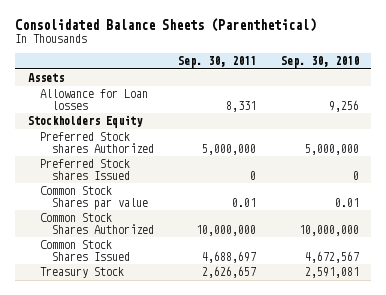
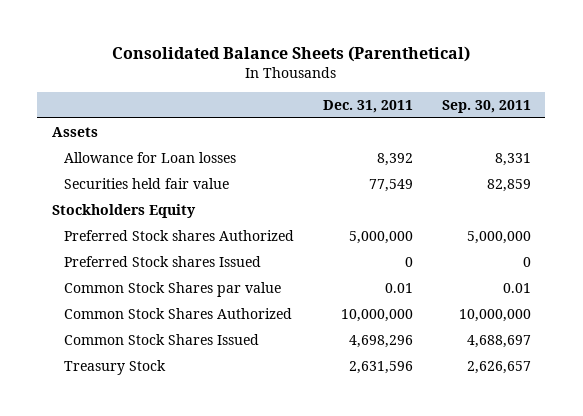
- | Sep. 30, 2011 | Sep. 30, 2010
+ | Dec. 31, 2011 | Sep. 30, 2011
+ Securities held fair value | 77,549 | 82,859

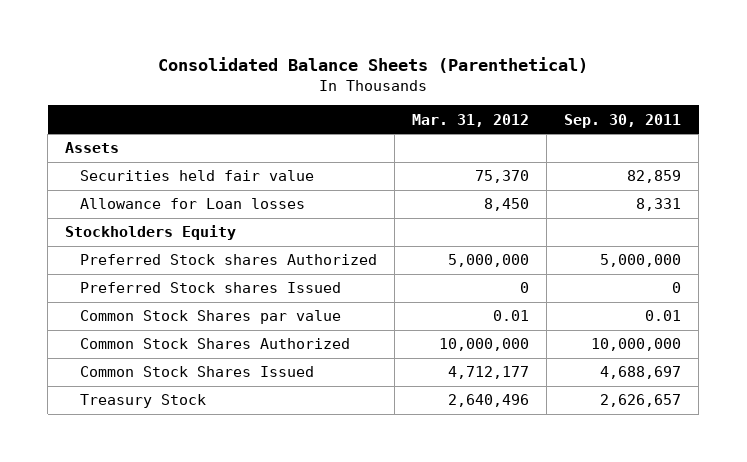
- | Dec. 31, 2011 | Sep. 30, 2011
+ | Mar. 31, 2012 | Sep. 30, 2011
moved down: Allowance for Loan losses | 8,450 | 8,331

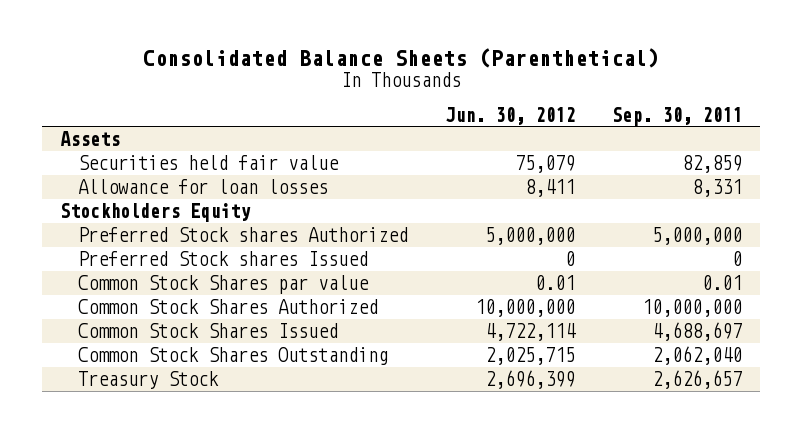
- | Mar. 31, 2012 | Sep. 30, 2011
+ | Jun. 30, 2012 | Sep. 30, 2011
- Allowance for Loan losses | 8,450 | 8,331
+ Allowance for loan losses | 8,411 | 8,331
+ Common Stock Shares Outstanding | 2,025,715 | 2,062,040

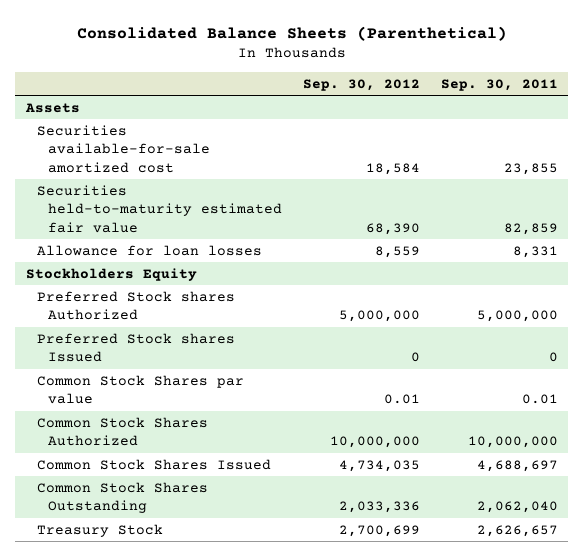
- | Jun. 30, 2012 | Sep. 30, 2011
+ | Sep. 30, 2012 | Sep. 30, 2011
- Securities held fair value | 75,079 | 82,859
+ Securities available-for-sale amortized cost | 18,584 | 23,855
+ Securities held-to-maturity estimated fair value | 68,390 | 82,859

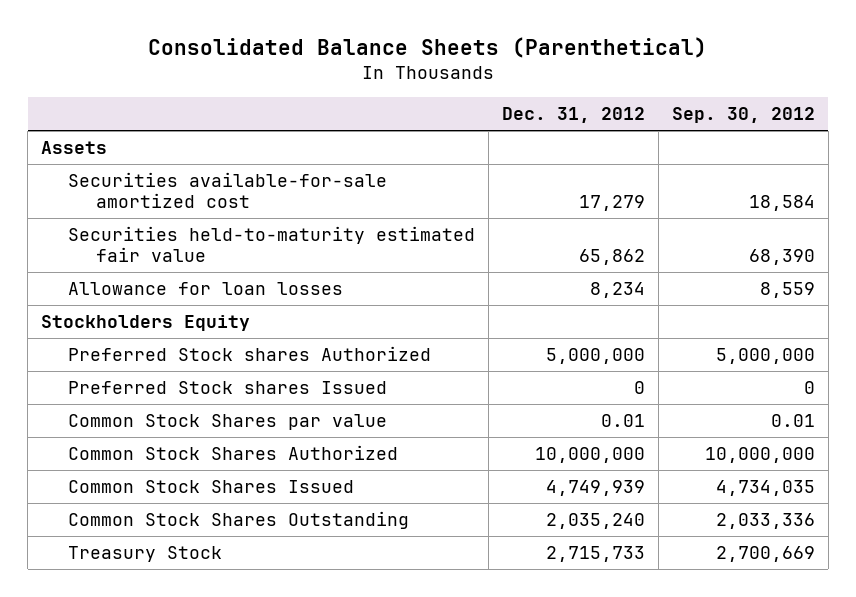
- | Sep. 30, 2012 | Sep. 30, 2011
+ | Dec. 31, 2012 | Sep. 30, 2012
- Treasury Stock | 2,700,699 | 2,626,657
+ Treasury Stock | 2,715,733 | 2,700,669

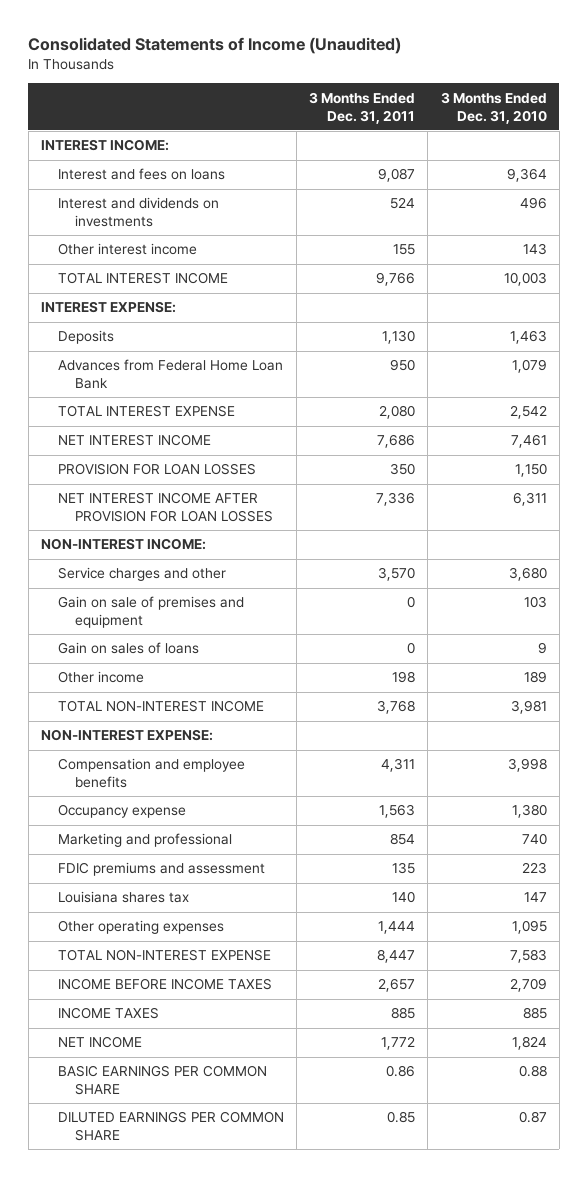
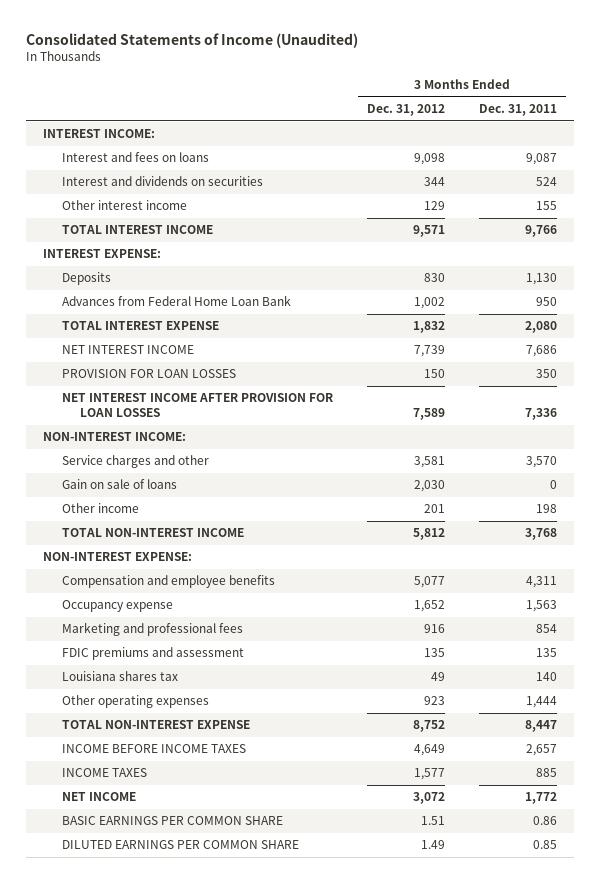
- | 3 Months Ended Dec. 31, 2011 | 3 Months Ended Dec. 31, 2010
+ | 3 Months Ended Dec. 31, 2012 | 3 Months Ended Dec. 31, 2011
- Interest and dividends on investments | 524 | 496
+ Interest and dividends on securities | 344 | 524
- Gain on sale of premises and equipment | 0 | 103
- Gain on sales of loans | 0 | 9
+ Gain on sale of loans | 2,030 | 0
- Marketing and professional | 854 | 740
+ Marketing and professional fees | 916 | 854

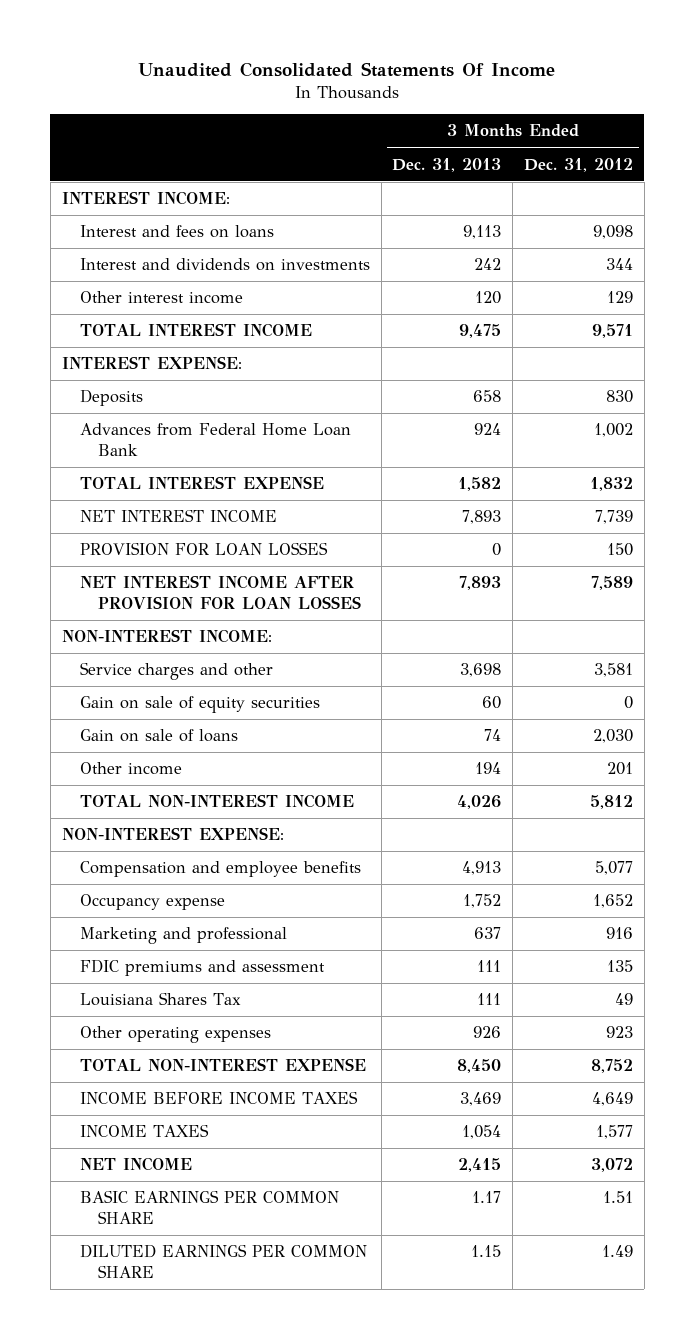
- Consolidated Statements of Income (Unaudited)
+ Unaudited Consolidated Statements Of Income
- | 3 Months Ended Dec. 31, 2012 | 3 Months Ended Dec. 31, 2011
+ | 3 Months Ended Dec. 31, 2013 | 3 Months Ended Dec. 31, 2012
- Interest and dividends on securities | 344 | 524
+ Interest and dividends on investments | 242 | 344
+ Gain on sale of equity securities | 60 | 0
- Marketing and professional fees | 916 | 854
+ Marketing and professional | 637 | 916
- Louisiana shares tax | 49 | 140
+ Louisiana Shares Tax | 111 | 49

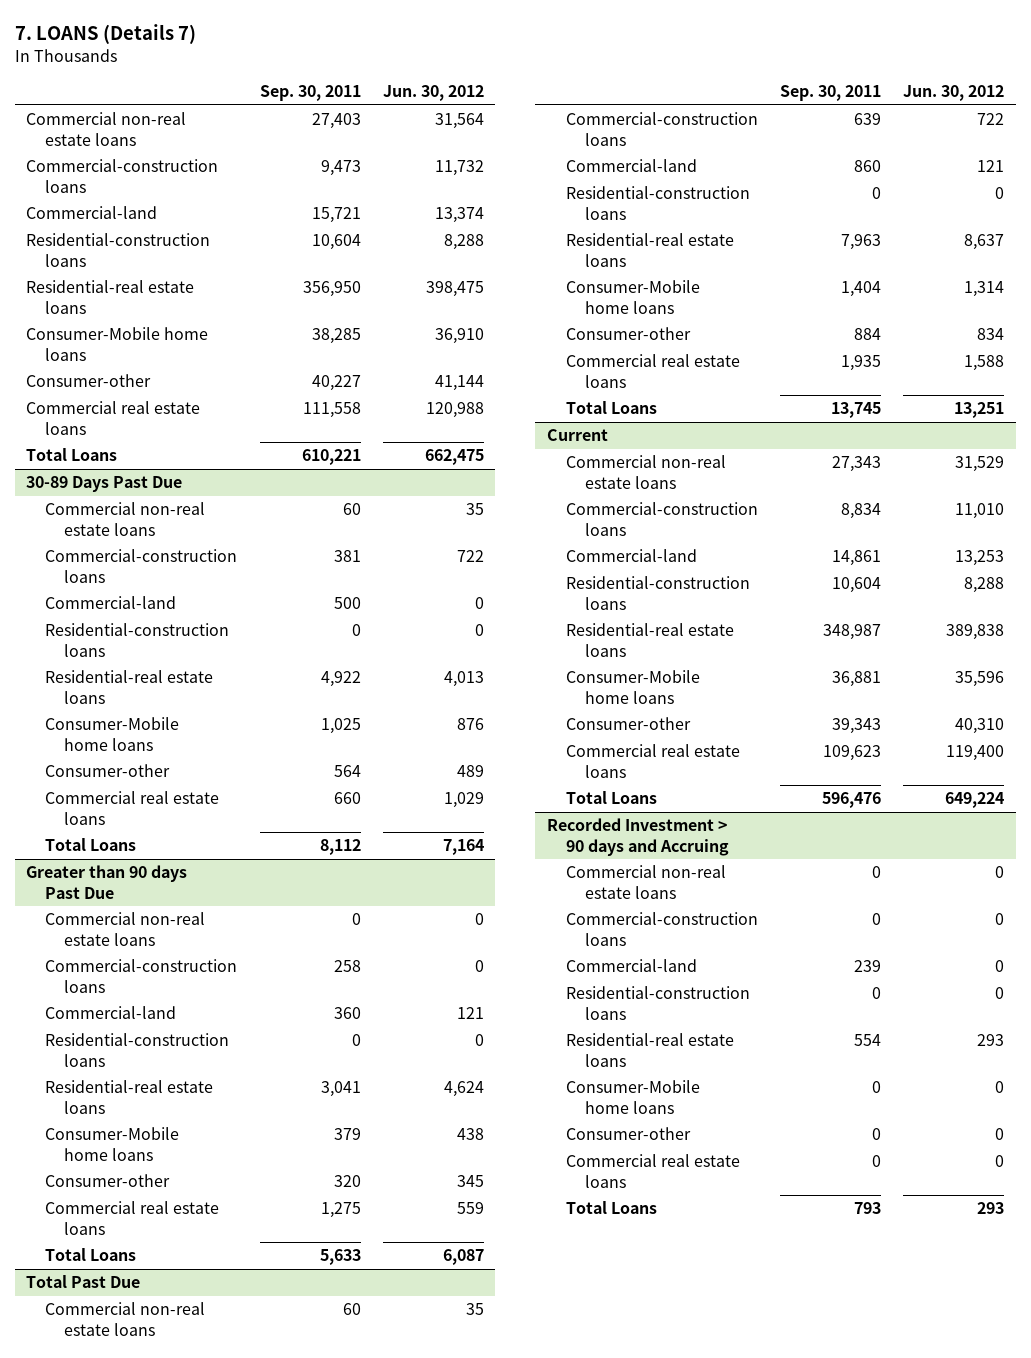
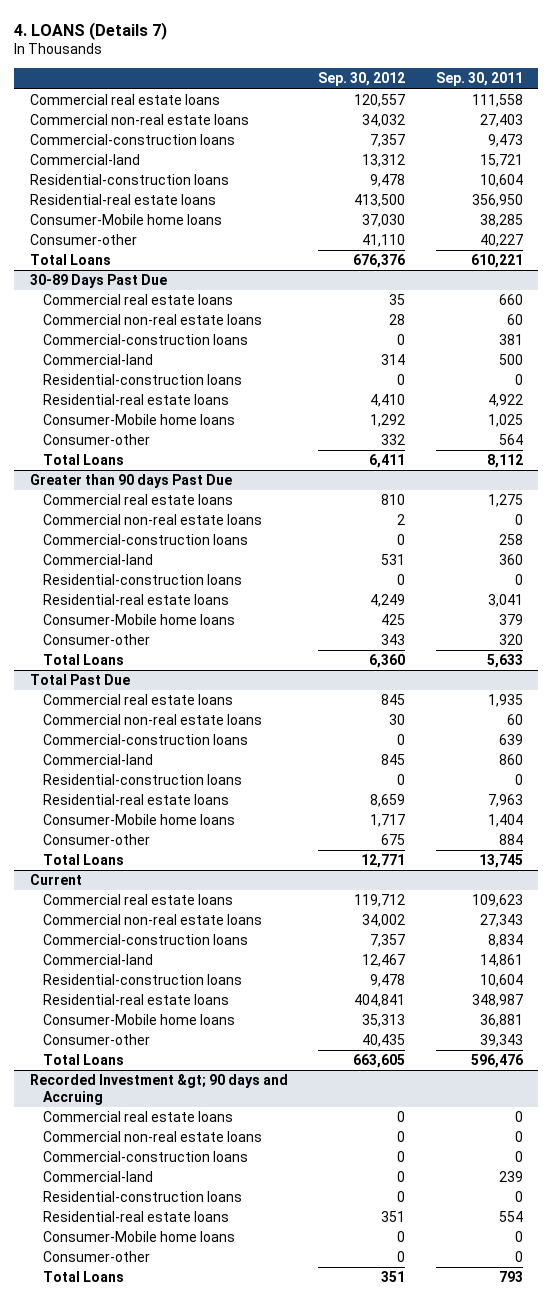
- 7. LOANS (Details 7)
+ 4. LOANS (Details 7)
- | Sep. 30, 2011 | Jun. 30, 2012
+ | Sep. 30, 2012 | Sep. 30, 2011
moved up: Commercial real estate loans | 120,557 | 111,558
@ 30-89 Days Past Due
moved up: Commercial real estate loans | 35 | 660
@ Greater than 90 days Past Due
moved up: Commercial real estate loans | 810 | 1,275
@ Total Past Due
moved up: Commercial real estate loans | 845 | 1,935
@ Current
moved up: Commercial real estate loans | 119,712 | 109,623
- Recorded Investment > 90 days and Accruing
+ Recorded Investment &gt; 90 days and Accruing
+ Commercial real estate loans | 0 | 0
- Commercial real estate loans | 0 | 0

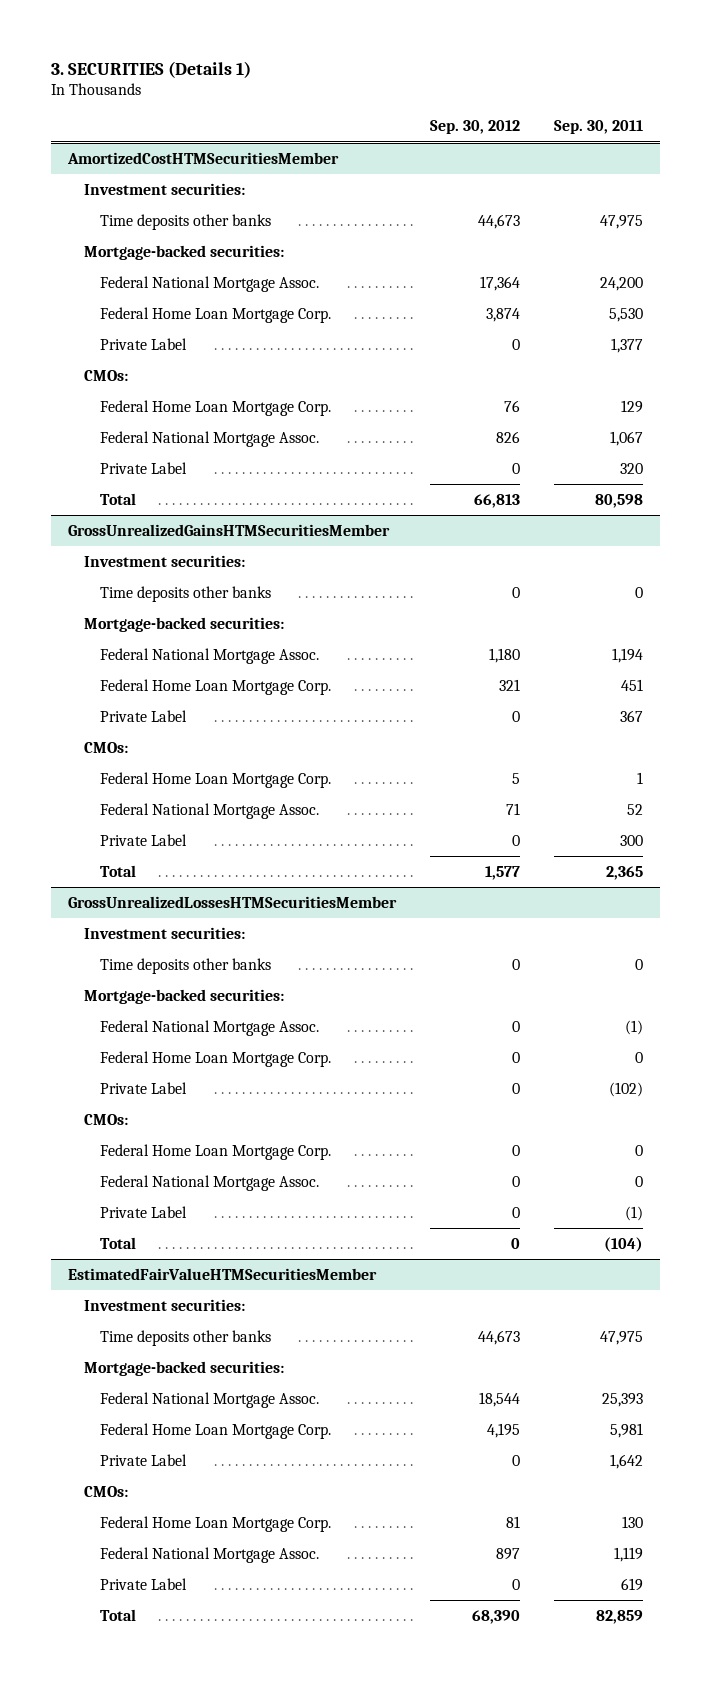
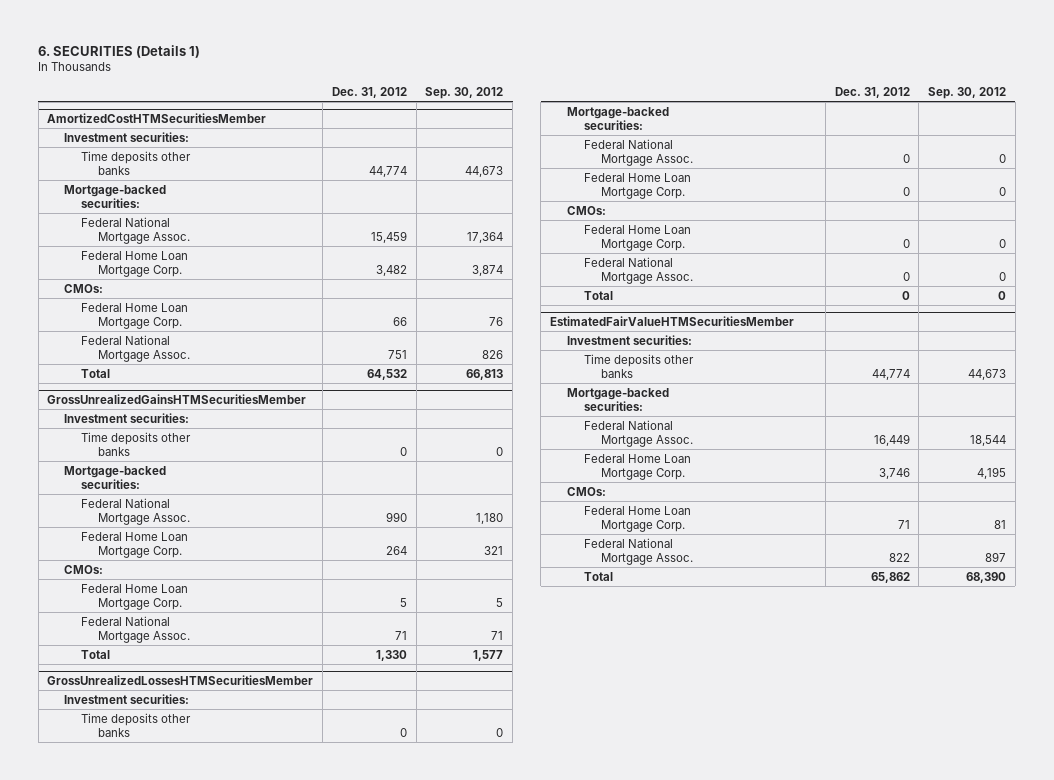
- 3. SECURITIES (Details 1)
+ 6. SECURITIES (Details 1)
- | Sep. 30, 2012 | Sep. 30, 2011
+ | Dec. 31, 2012 | Sep. 30, 2012
@ AmortizedCostHTMSecuritiesMember
- Private Label | 0 | 1,377
- Private Label | 0 | 320
@ GrossUnrealizedGainsHTMSecuritiesMember
- Private Label | 0 | 367
- Private Label | 0 | 300
@ GrossUnrealizedLossesHTMSecuritiesMember
- Private Label | 0 | (102)
- Private Label | 0 | (1)
@ EstimatedFairValueHTMSecuritiesMember
- Private Label | 0 | 1,642
- Private Label | 0 | 619

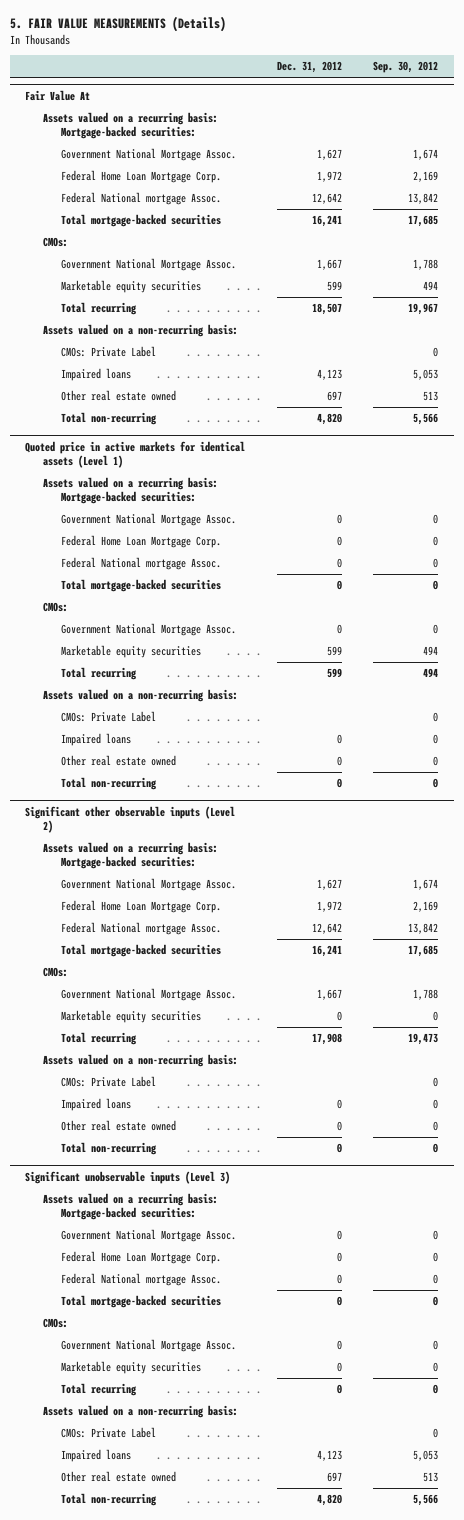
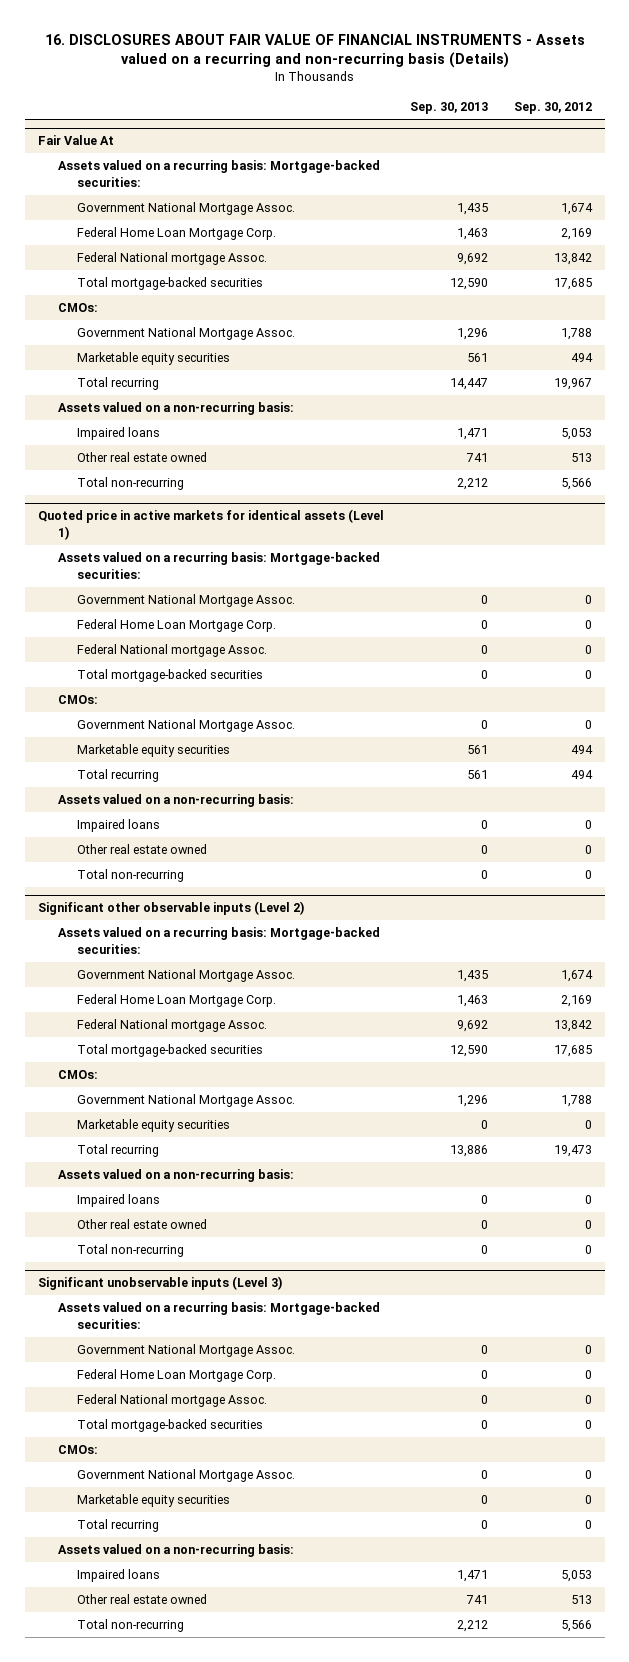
- 5. FAIR VALUE MEASUREMENTS (Details)
+ 16. DISCLOSURES ABOUT FAIR VALUE OF FINANCIAL INSTRUMENTS - Assets valued on a recurring and non-recurring basis (Details)
- | Dec. 31, 2012 | Sep. 30, 2012
+ | Sep. 30, 2013 | Sep. 30, 2012
@ Fair Value At
- CMOs: Private Label | | 0
@ Quoted price in active markets for identical assets (Level 1)
- CMOs: Private Label | | 0
@ Significant other observable inputs (Level 2)
- CMOs: Private Label | | 0
@ Significant unobservable inputs (Level 3)
- CMOs: Private Label | | 0

